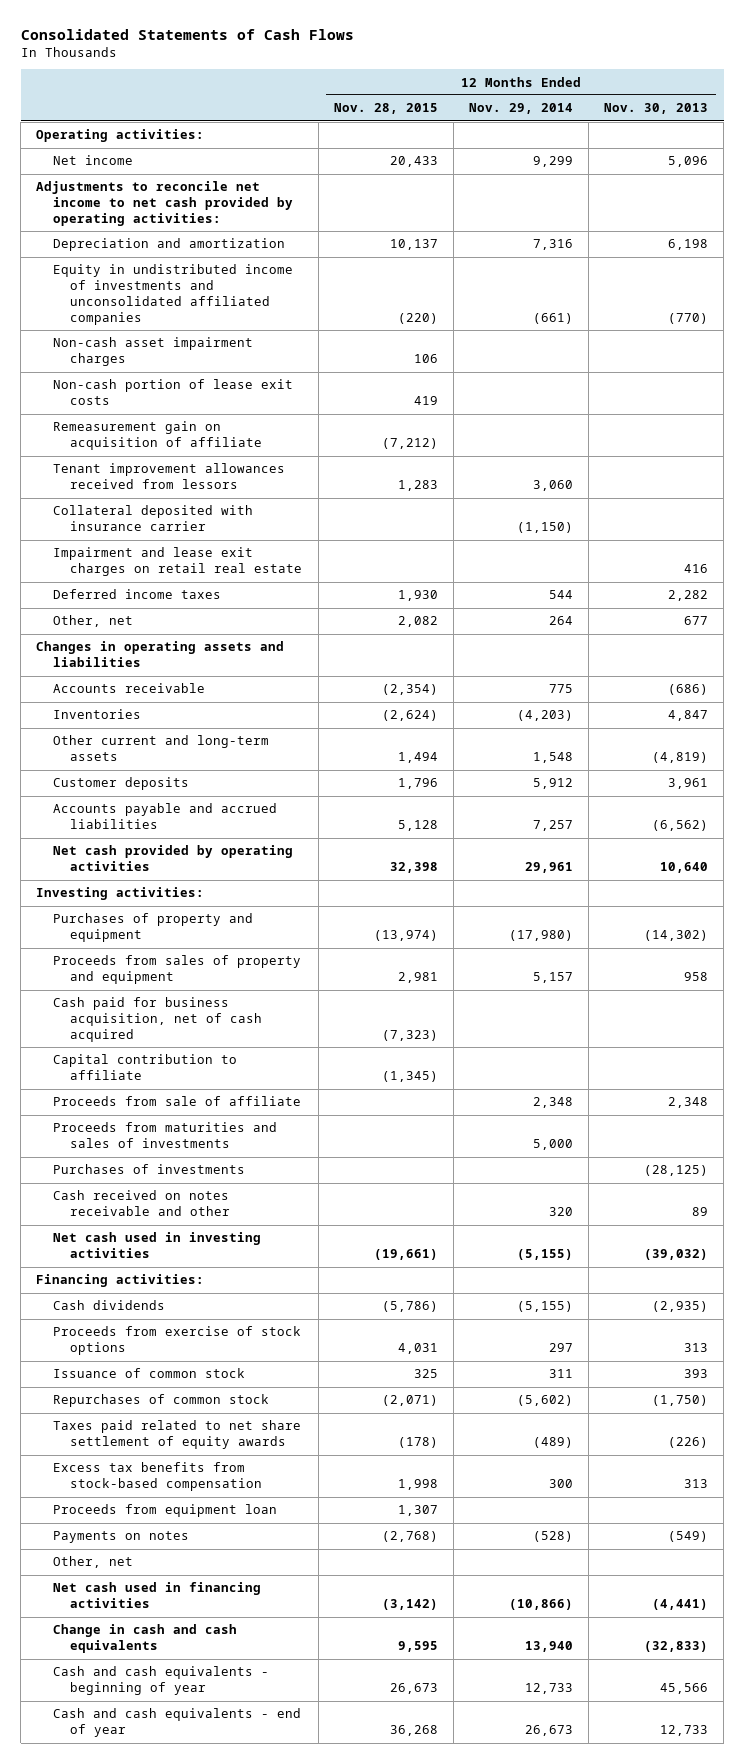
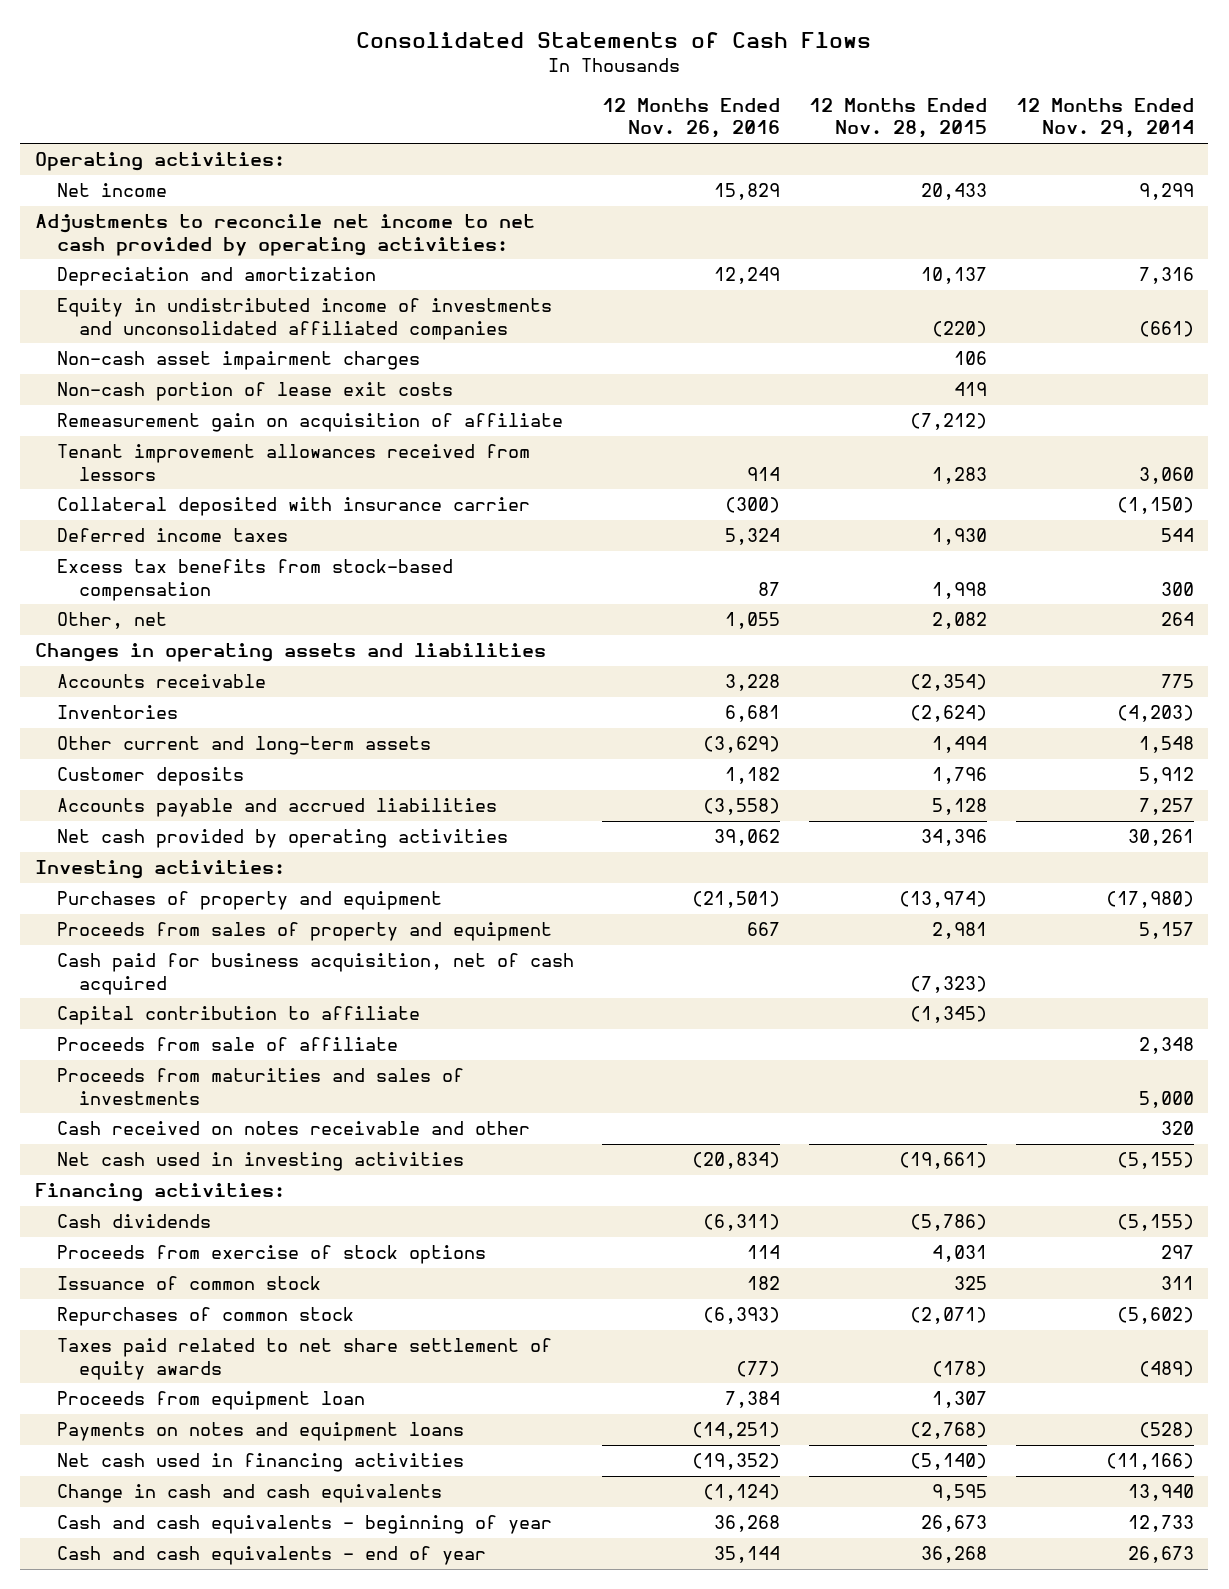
- | 12 Months Ended Nov. 28, 2015 | 12 Months Ended Nov. 29, 2014 | 12 Months Ended Nov. 30, 2013
+ | 12 Months Ended Nov. 26, 2016 | 12 Months Ended Nov. 28, 2015 | 12 Months Ended Nov. 29, 2014
- Impairment and lease exit charges on retail real estate | | | 416
moved up: Excess tax benefits from stock-based compensation | 87 | 1,998 | 300
- Net cash provided by operating activities | 32,398 | 29,961 | 10,640
+ Net cash provided by operating activities | 39,062 | 34,396 | 30,261
- Purchases of investments | | | (28,125)
- Payments on notes | (2,768) | (528) | (549)
- Other, net
- Net cash used in financing activities | (3,142) | (10,866) | (4,441)
+ Payments on notes and equipment loans | (14,251) | (2,768) | (528)
+ Net cash used in financing activities | (19,352) | (5,140) | (11,166)

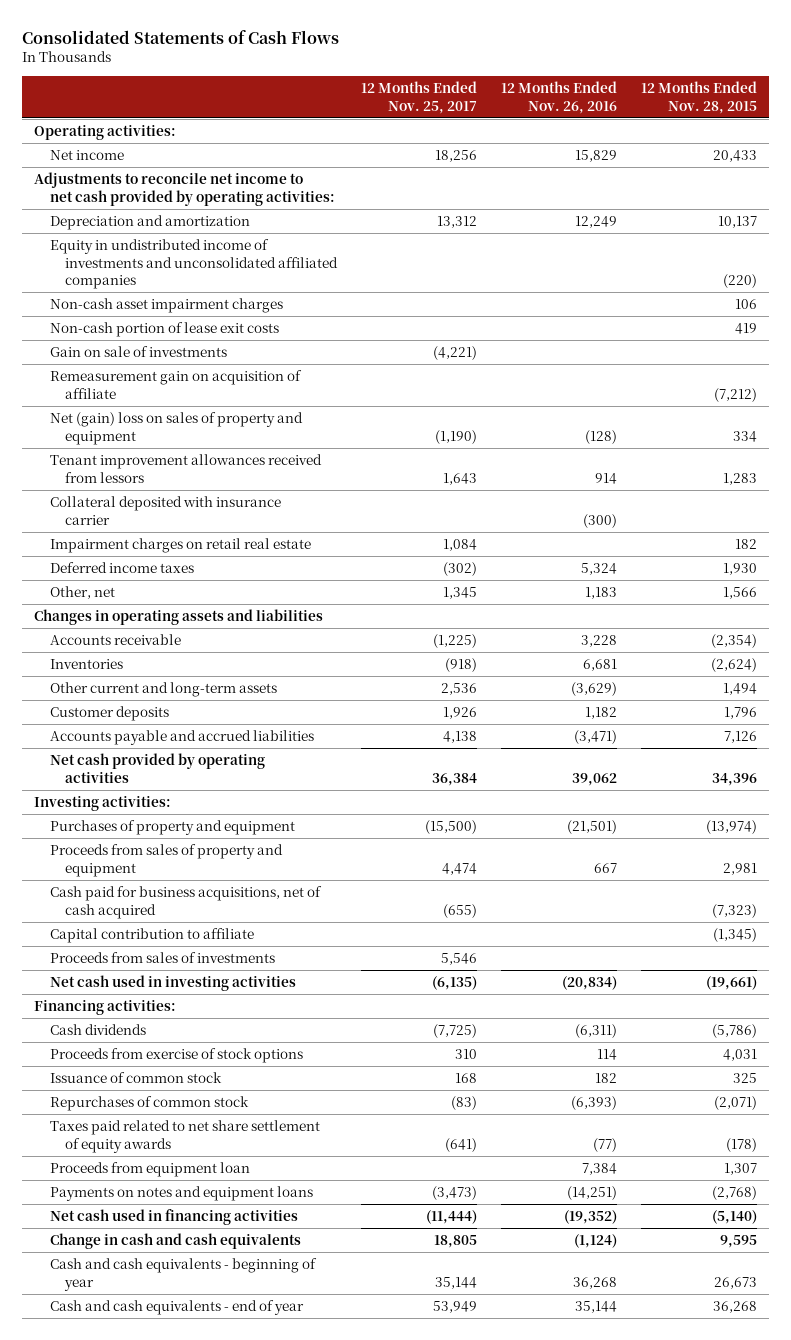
- | 12 Months Ended Nov. 26, 2016 | 12 Months Ended Nov. 28, 2015 | 12 Months Ended Nov. 29, 2014
+ | 12 Months Ended Nov. 25, 2017 | 12 Months Ended Nov. 26, 2016 | 12 Months Ended Nov. 28, 2015
+ Gain on sale of investments | (4,221) | |
+ Net (gain) loss on sales of property and equipment | (1,190) | (128) | 334
+ Impairment charges on retail real estate | 1,084 | | 182
- Excess tax benefits from stock-based compensation | 87 | 1,998 | 300
- Other, net | 1,055 | 2,082 | 264
+ Other, net | 1,345 | 1,183 | 1,566
- Accounts payable and accrued liabilities | (3,558) | 5,128 | 7,257
+ Accounts payable and accrued liabilities | 4,138 | (3,471) | 7,126
- Cash paid for business acquisition, net of cash acquired | | (7,323) |
+ Cash paid for business acquisitions, net of cash acquired | (655) | | (7,323)
- Proceeds from sale of affiliate | | | 2,348
- Proceeds from maturities and sales of investments | | | 5,000
- Cash received on notes receivable and other | | | 320
+ Proceeds from sales of investments | 5,546 | |

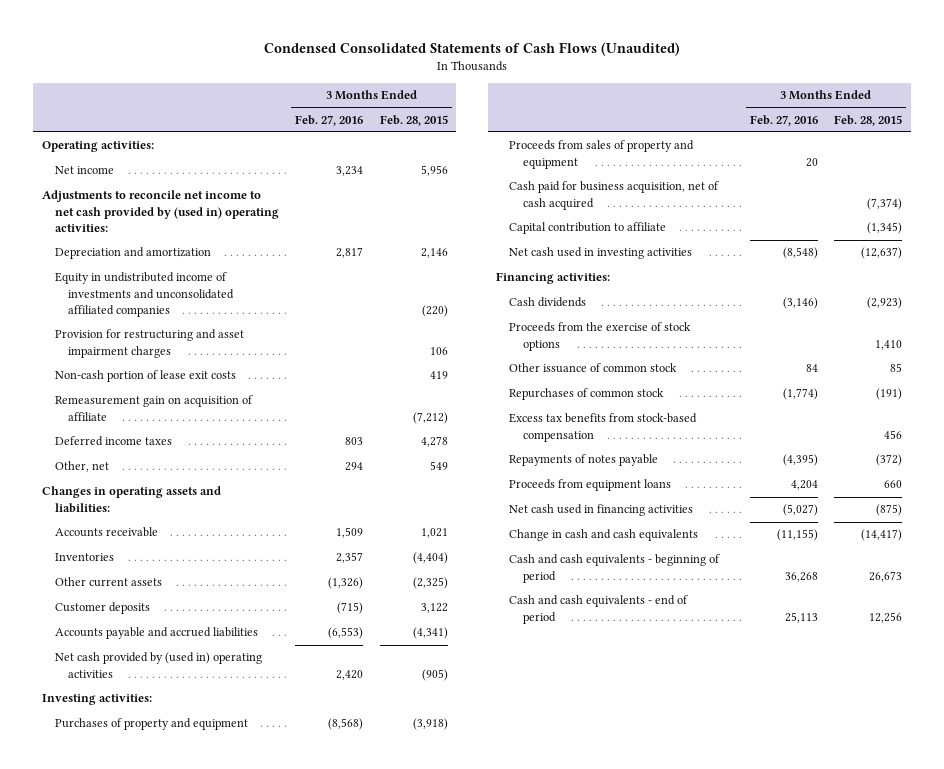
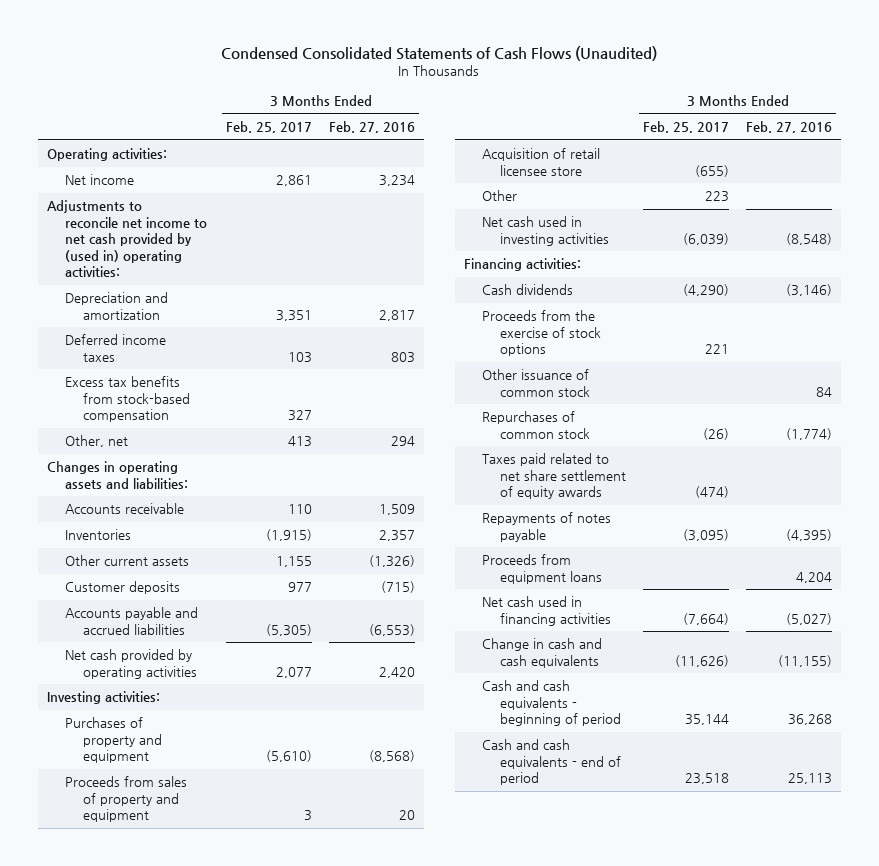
- | 3 Months Ended Feb. 27, 2016 | 3 Months Ended Feb. 28, 2015
+ | 3 Months Ended Feb. 25, 2017 | 3 Months Ended Feb. 27, 2016
- Equity in undistributed income of investments and unconsolidated affiliated companies | | (220)
- Provision for restructuring and asset impairment charges | | 106
- Non-cash portion of lease exit costs | | 419
- Remeasurement gain on acquisition of affiliate | | (7,212)
moved up: Excess tax benefits from stock-based compensation | 327 |
- Net cash provided by (used in) operating activities | 2,420 | (905)
+ Net cash provided by operating activities | 2,077 | 2,420
- Cash paid for business acquisition, net of cash acquired | | (7,374)
- Capital contribution to affiliate | | (1,345)
+ Acquisition of retail licensee store | (655) |
+ Other | 223 |
+ Taxes paid related to net share settlement of equity awards | (474) |

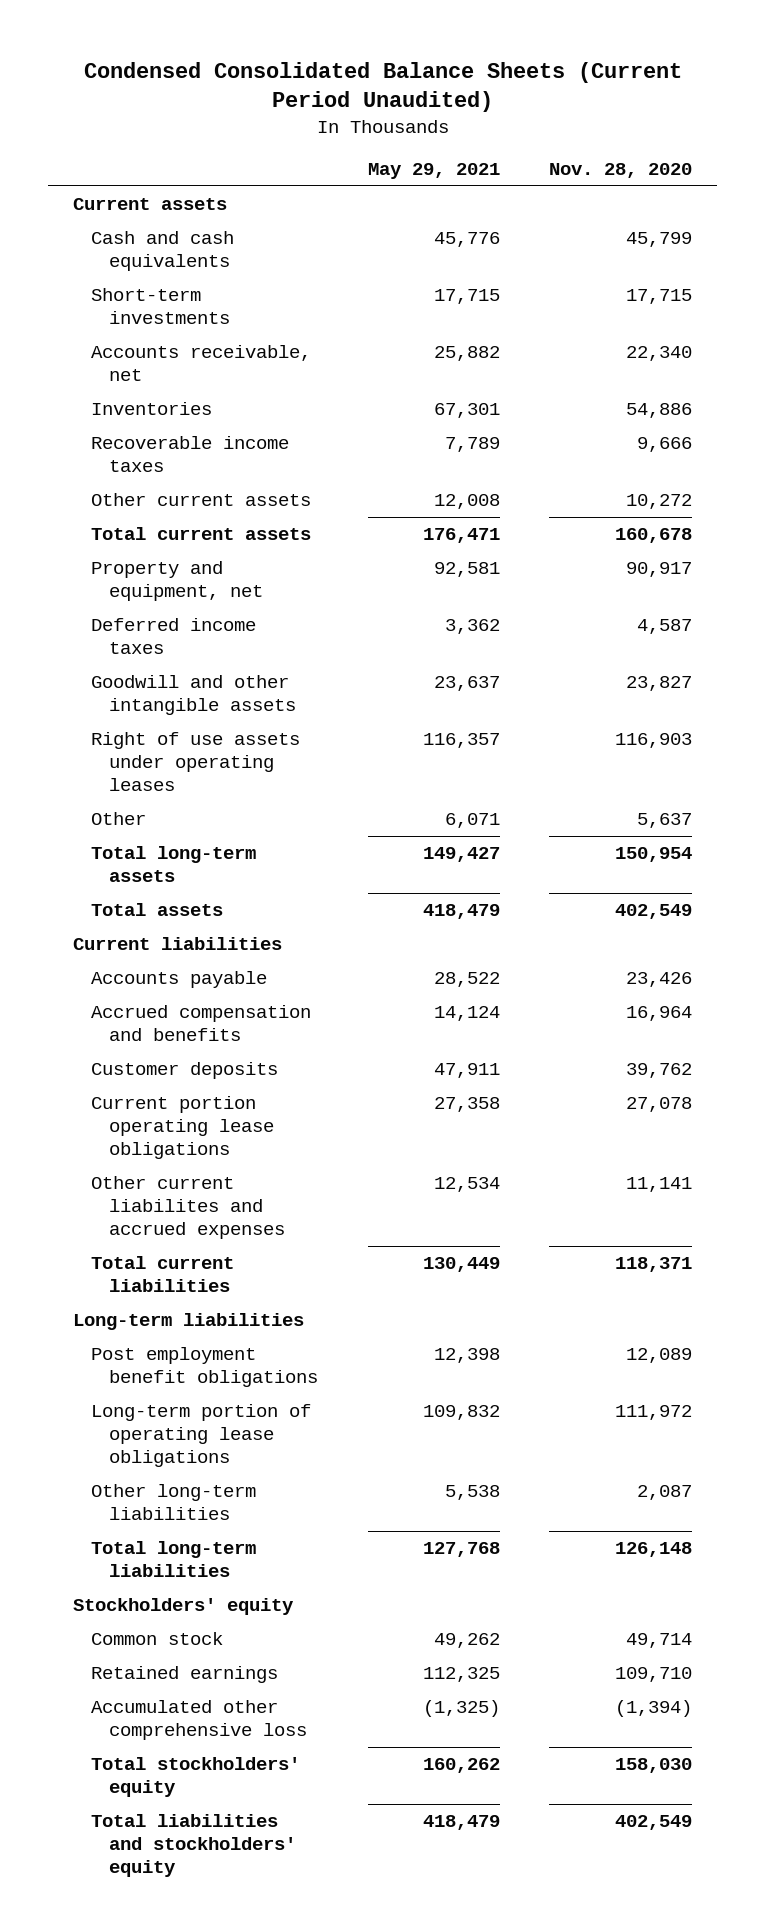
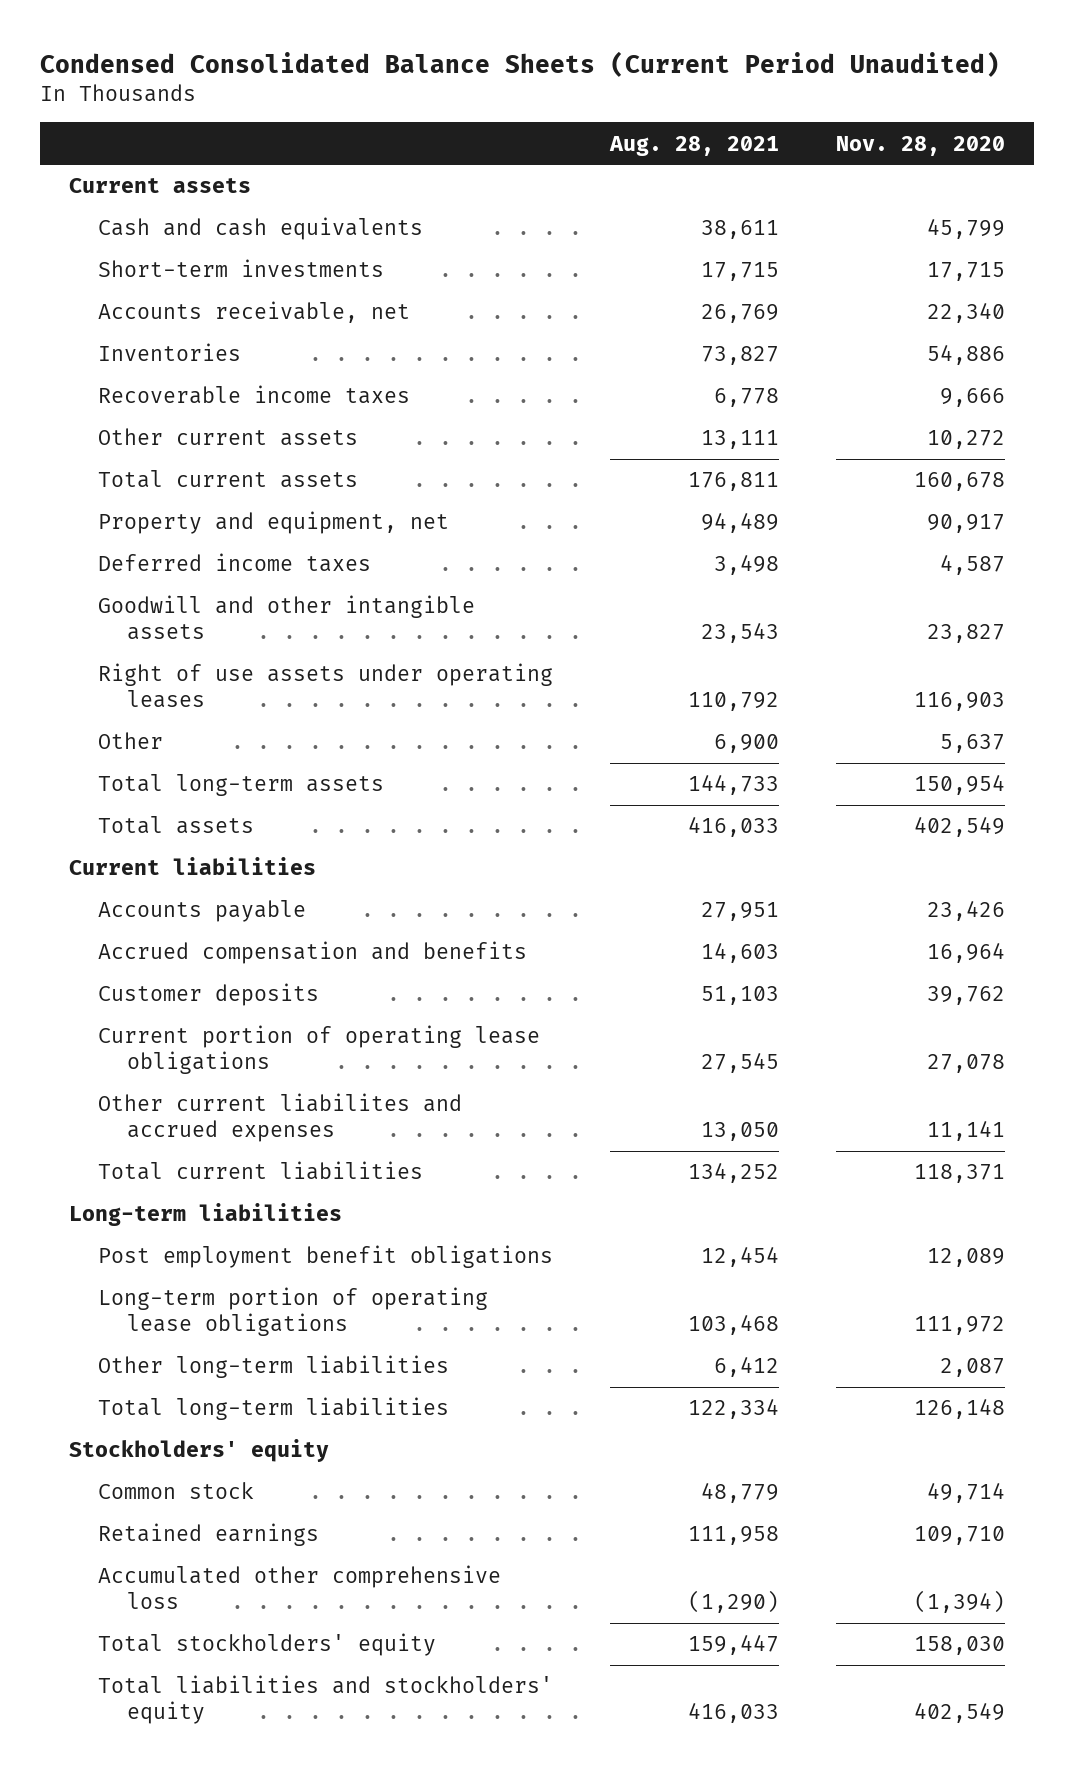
- | May 29, 2021 | Nov. 28, 2020
+ | Aug. 28, 2021 | Nov. 28, 2020
- Current portion operating lease obligations | 27,358 | 27,078
+ Current portion of operating lease obligations | 27,545 | 27,078

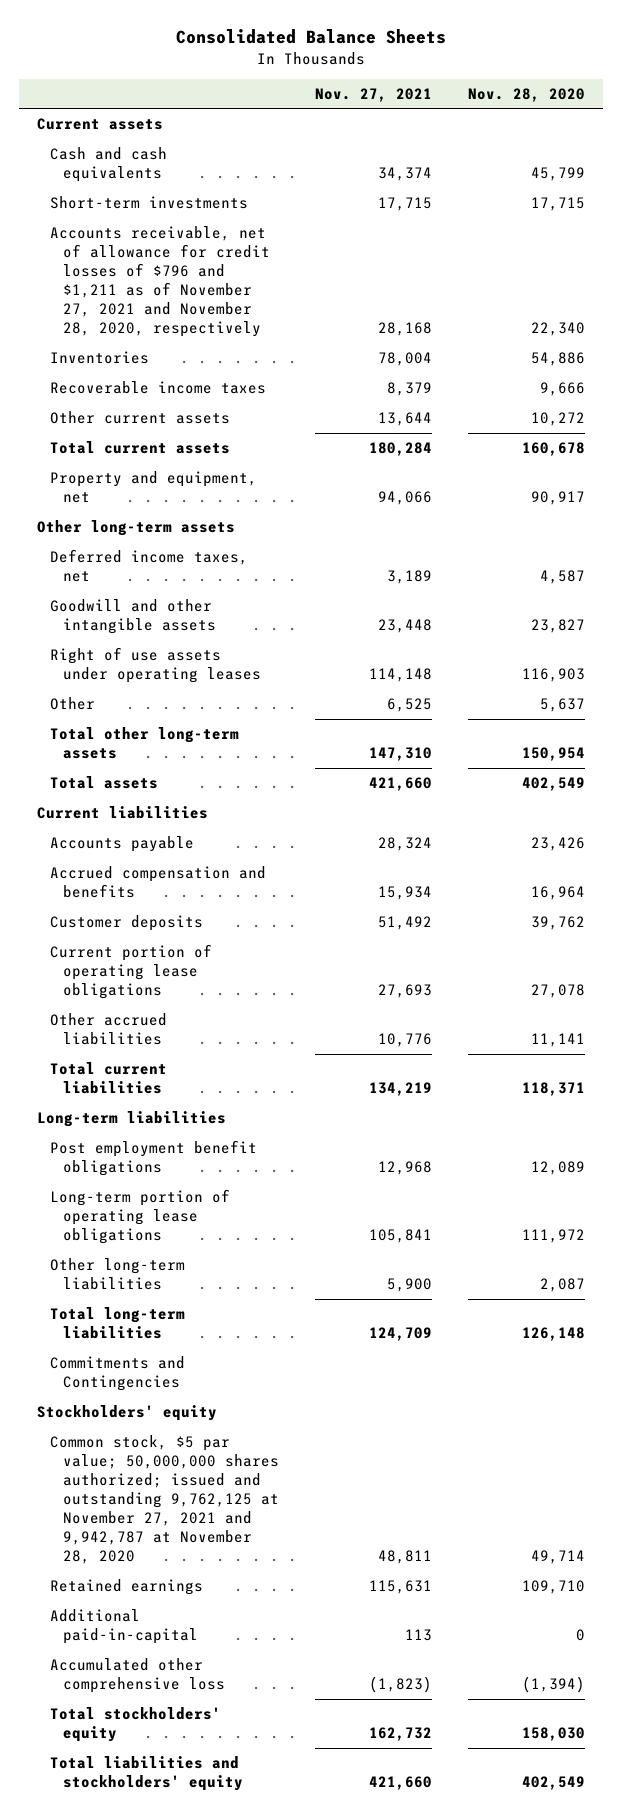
- Condensed Consolidated Balance Sheets (Current Period Unaudited)
+ Consolidated Balance Sheets
- | Aug. 28, 2021 | Nov. 28, 2020
+ | Nov. 27, 2021 | Nov. 28, 2020
- Accounts receivable, net | 26,769 | 22,340
+ Accounts receivable, net of allowance for credit losses of $796 and $1,211 as of November 27, 2021 and November 28, 2020, respectively | 28,168 | 22,340
- Deferred income taxes | 3,498 | 4,587
+ Other long-term assets
+ Deferred income taxes, net | 3,189 | 4,587
- Total long-term assets | 144,733 | 150,954
+ Total other long-term assets | 147,310 | 150,954
- Other current liabilites and accrued expenses | 13,050 | 11,141
+ Other accrued liabilities | 10,776 | 11,141
+ Commitments and Contingencies
- Common stock | 48,779 | 49,714
+ Common stock, $5 par value; 50,000,000 shares authorized; issued and outstanding 9,762,125 at November 27, 2021 and 9,942,787 at November 28, 2020 | 48,811 | 49,714
+ Additional paid-in-capital | 113 | 0

